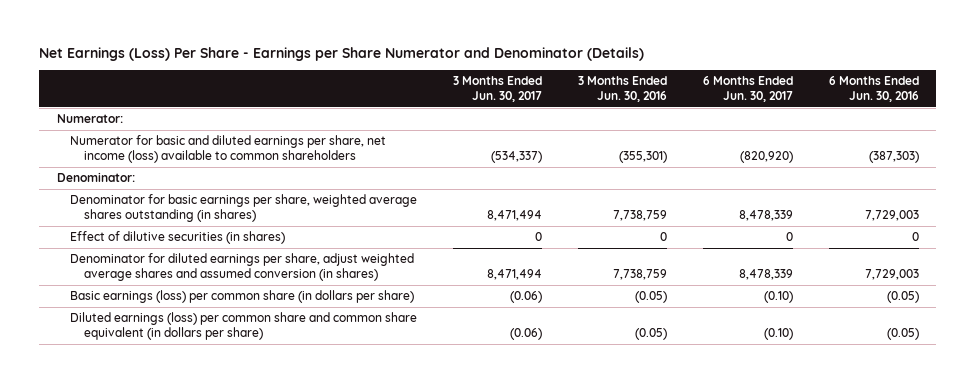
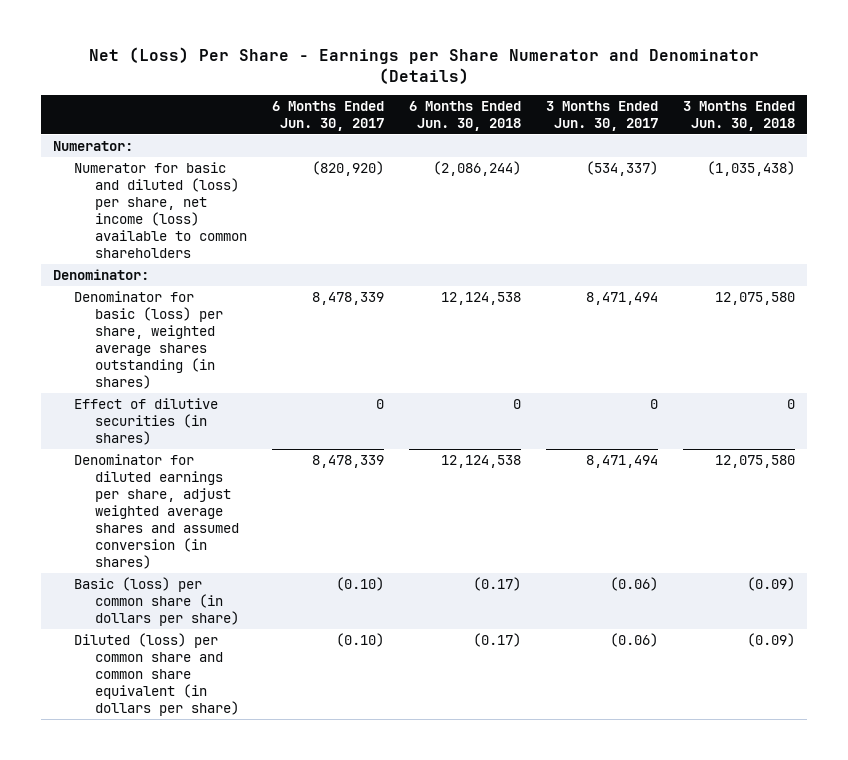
- Net Earnings (Loss) Per Share - Earnings per Share Numerator and Denominator (Details)
+ Net (Loss) Per Share - Earnings per Share Numerator and Denominator (Details)
- | 3 Months Ended Jun. 30, 2017 | 3 Months Ended Jun. 30, 2016 | 6 Months Ended Jun. 30, 2017 | 6 Months Ended Jun. 30, 2016
+ | 6 Months Ended Jun. 30, 2017 | 6 Months Ended Jun. 30, 2018 | 3 Months Ended Jun. 30, 2017 | 3 Months Ended Jun. 30, 2018
- Numerator for basic and diluted earnings per share, net income (loss) available to common shareholders | (534,337) | (355,301) | (820,920) | (387,303)
+ Numerator for basic and diluted (loss) per share, net income (loss) available to common shareholders | (820,920) | (2,086,244) | (534,337) | (1,035,438)
- Denominator for basic earnings per share, weighted average shares outstanding (in shares) | 8,471,494 | 7,738,759 | 8,478,339 | 7,729,003
+ Denominator for basic (loss) per share, weighted average shares outstanding (in shares) | 8,478,339 | 12,124,538 | 8,471,494 | 12,075,580
- Basic earnings (loss) per common share (in dollars per share) | (0.06) | (0.05) | (0.10) | (0.05)
- Diluted earnings (loss) per common share and common share equivalent (in dollars per share) | (0.06) | (0.05) | (0.10) | (0.05)
+ Basic (loss) per common share (in dollars per share) | (0.10) | (0.17) | (0.06) | (0.09)
+ Diluted (loss) per common share and common share equivalent (in dollars per share) | (0.10) | (0.17) | (0.06) | (0.09)

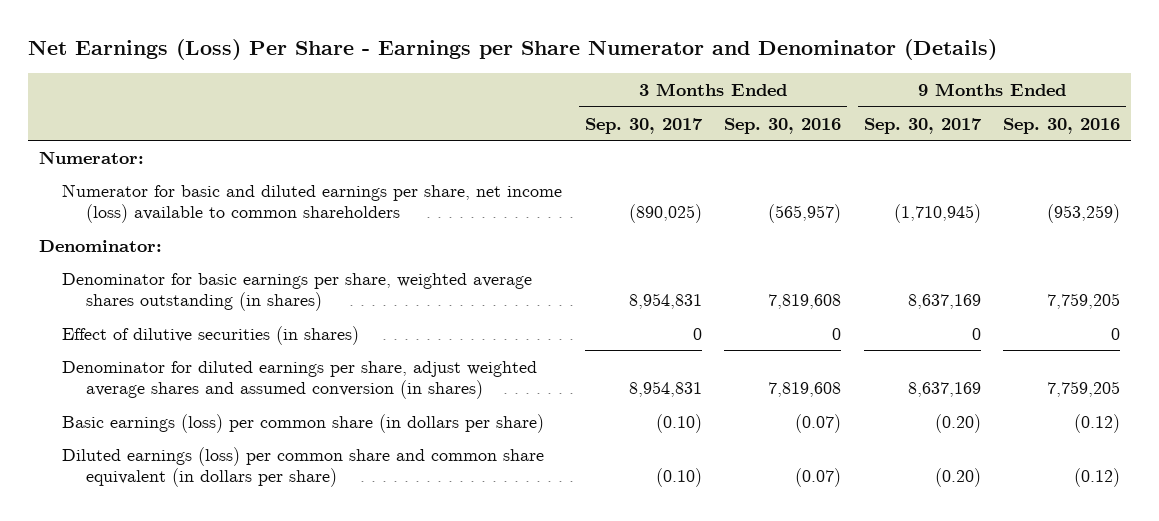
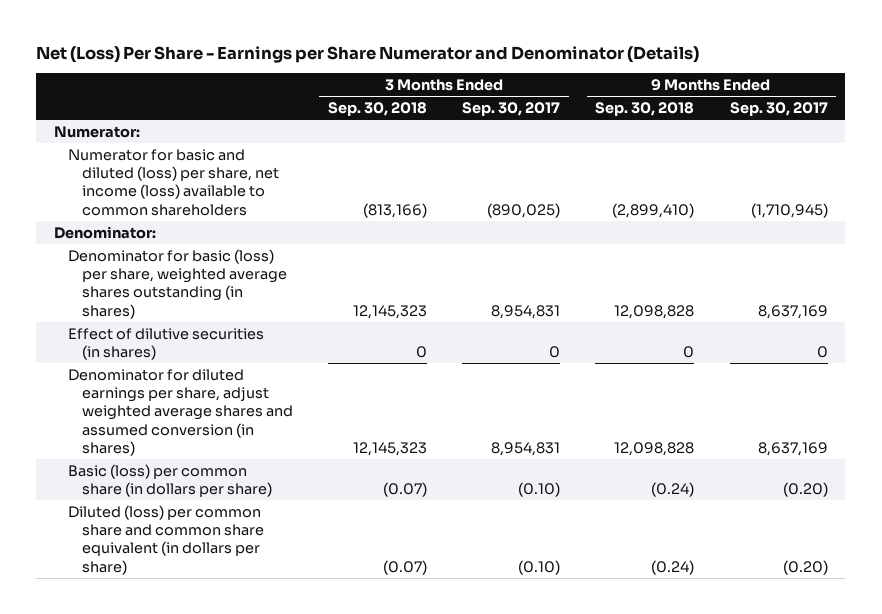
- Net Earnings (Loss) Per Share - Earnings per Share Numerator and Denominator (Details)
+ Net (Loss) Per Share - Earnings per Share Numerator and Denominator (Details)
- | 3 Months Ended Sep. 30, 2017 | 3 Months Ended Sep. 30, 2016 | 9 Months Ended Sep. 30, 2017 | 9 Months Ended Sep. 30, 2016
+ | 3 Months Ended Sep. 30, 2018 | 3 Months Ended Sep. 30, 2017 | 9 Months Ended Sep. 30, 2018 | 9 Months Ended Sep. 30, 2017
- Numerator for basic and diluted earnings per share, net income (loss) available to common shareholders | (890,025) | (565,957) | (1,710,945) | (953,259)
+ Numerator for basic and diluted (loss) per share, net income (loss) available to common shareholders | (813,166) | (890,025) | (2,899,410) | (1,710,945)
- Denominator for basic earnings per share, weighted average shares outstanding (in shares) | 8,954,831 | 7,819,608 | 8,637,169 | 7,759,205
+ Denominator for basic (loss) per share, weighted average shares outstanding (in shares) | 12,145,323 | 8,954,831 | 12,098,828 | 8,637,169
- Basic earnings (loss) per common share (in dollars per share) | (0.10) | (0.07) | (0.20) | (0.12)
- Diluted earnings (loss) per common share and common share equivalent (in dollars per share) | (0.10) | (0.07) | (0.20) | (0.12)
+ Basic (loss) per common share (in dollars per share) | (0.07) | (0.10) | (0.24) | (0.20)
+ Diluted (loss) per common share and common share equivalent (in dollars per share) | (0.07) | (0.10) | (0.24) | (0.20)

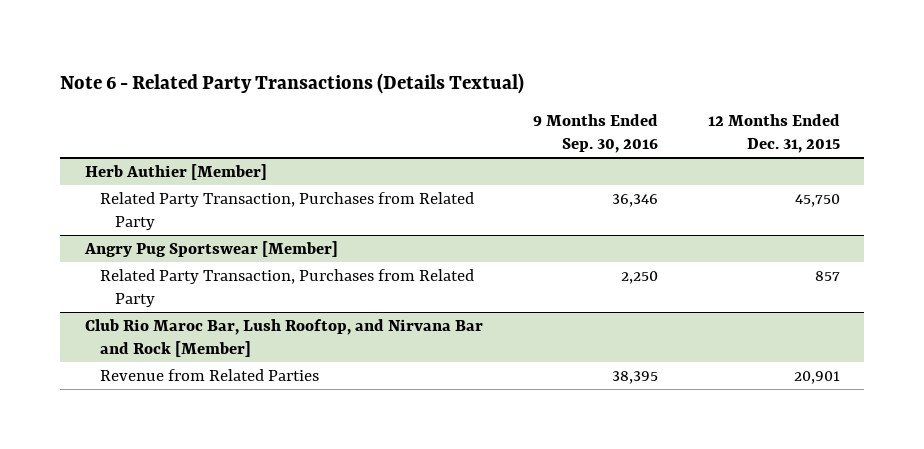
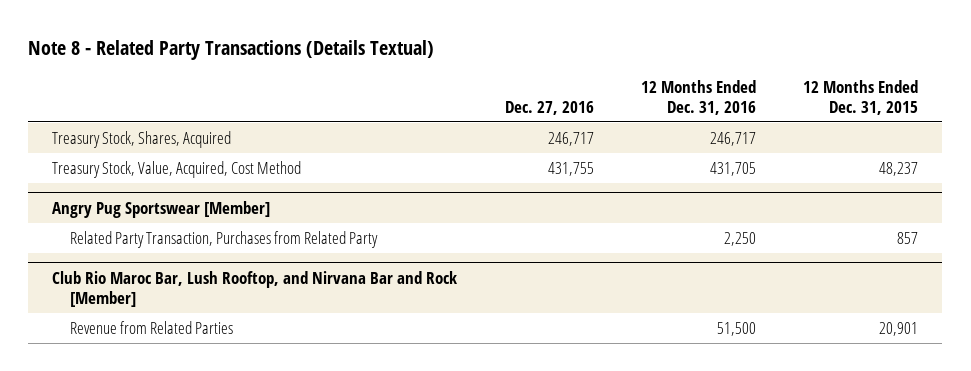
- Note 6 - Related Party Transactions (Details Textual)
+ Note 8 - Related Party Transactions (Details Textual)
- | 9 Months Ended Sep. 30, 2016 | 12 Months Ended Dec. 31, 2015
+ | Dec. 27, 2016 | 12 Months Ended Dec. 31, 2016 | 12 Months Ended Dec. 31, 2015
- Herb Authier [Member]
- Related Party Transaction, Purchases from Related Party | 36,346 | 45,750
+ Treasury Stock, Shares, Acquired | 246,717 | 246,717 |
+ Treasury Stock, Value, Acquired, Cost Method | 431,755 | 431,705 | 48,237

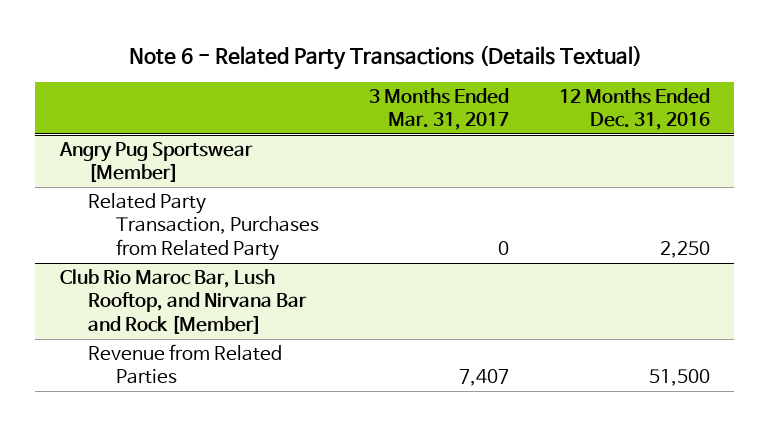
- Note 8 - Related Party Transactions (Details Textual)
+ Note 6 - Related Party Transactions (Details Textual)
- | Dec. 27, 2016 | 12 Months Ended Dec. 31, 2016 | 12 Months Ended Dec. 31, 2015
+ | 3 Months Ended Mar. 31, 2017 | 12 Months Ended Dec. 31, 2016
- Treasury Stock, Shares, Acquired | 246,717 | 246,717 |
- Treasury Stock, Value, Acquired, Cost Method | 431,755 | 431,705 | 48,237

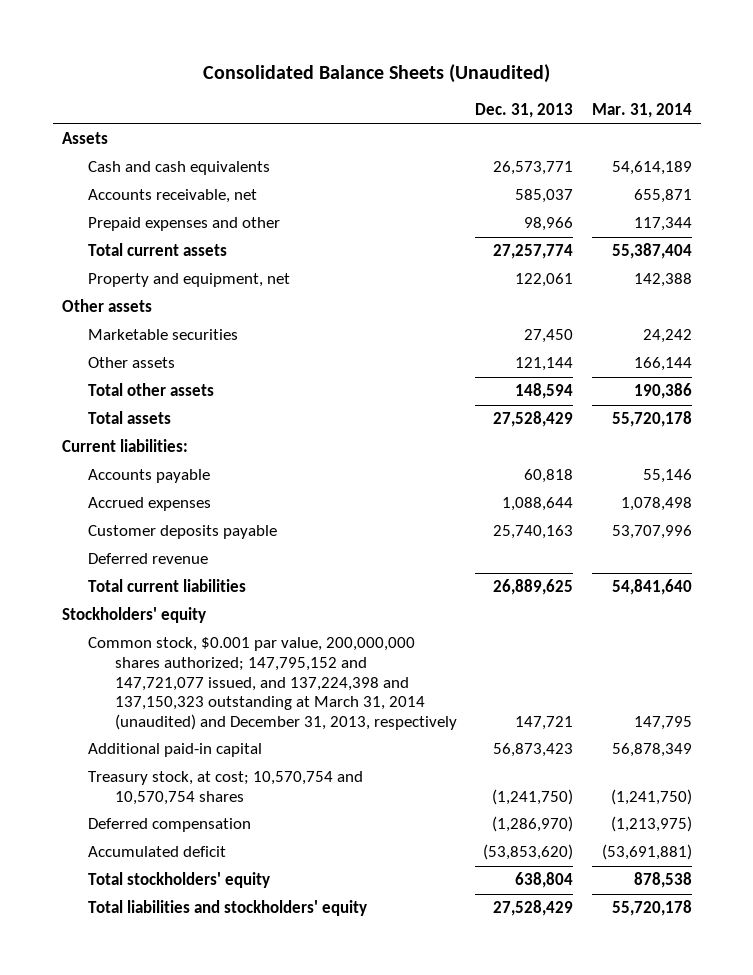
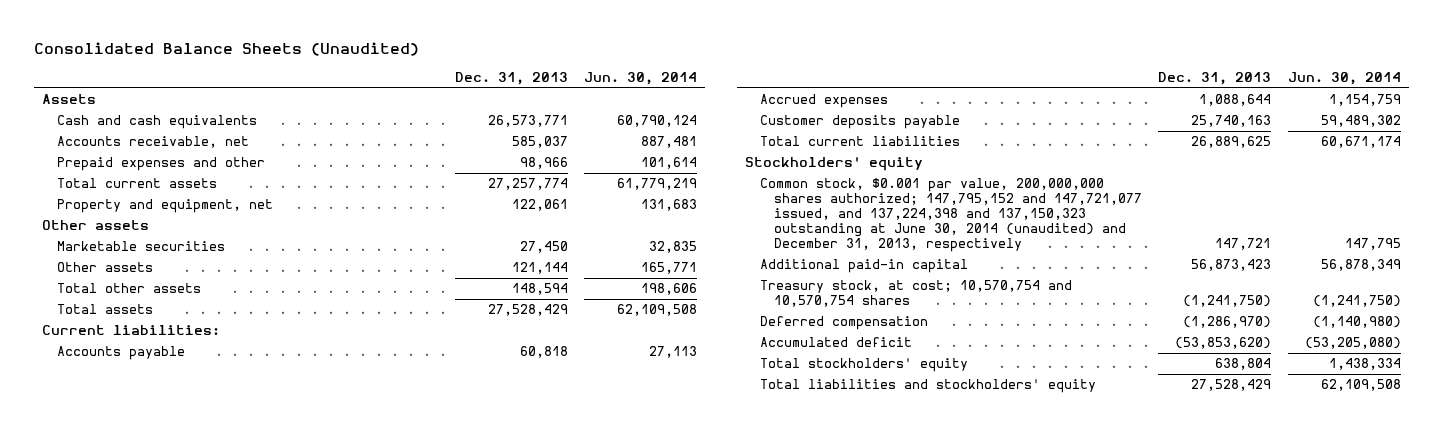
- | Dec. 31, 2013 | Mar. 31, 2014
+ | Dec. 31, 2013 | Jun. 30, 2014
- Deferred revenue
- Common stock, $0.001 par value, 200,000,000 shares authorized; 147,795,152 and 147,721,077 issued, and 137,224,398 and 137,150,323 outstanding at March 31, 2014 (unaudited) and December 31, 2013, respectively | 147,721 | 147,795
+ Common stock, $0.001 par value, 200,000,000 shares authorized; 147,795,152 and 147,721,077 issued, and 137,224,398 and 137,150,323 outstanding at June 30, 2014 (unaudited) and December 31, 2013, respectively | 147,721 | 147,795

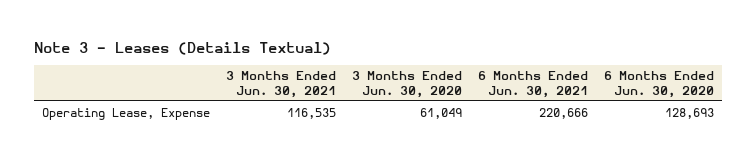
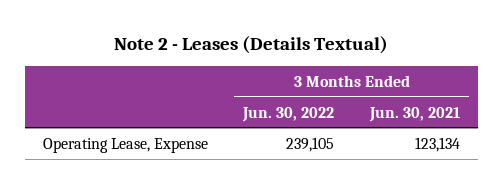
- Note 3 - Leases (Details Textual)
+ Note 2 - Leases (Details Textual)
- | 3 Months Ended Jun. 30, 2021 | 3 Months Ended Jun. 30, 2020 | 6 Months Ended Jun. 30, 2021 | 6 Months Ended Jun. 30, 2020
+ | 3 Months Ended Jun. 30, 2022 | 3 Months Ended Jun. 30, 2021
- Operating Lease, Expense | 116,535 | 61,049 | 220,666 | 128,693
+ Operating Lease, Expense | 239,105 | 123,134

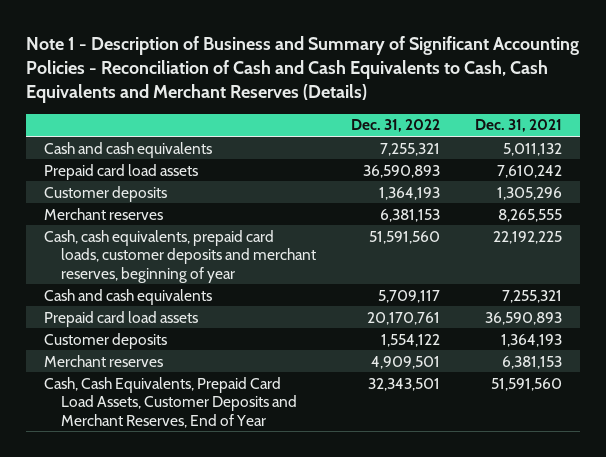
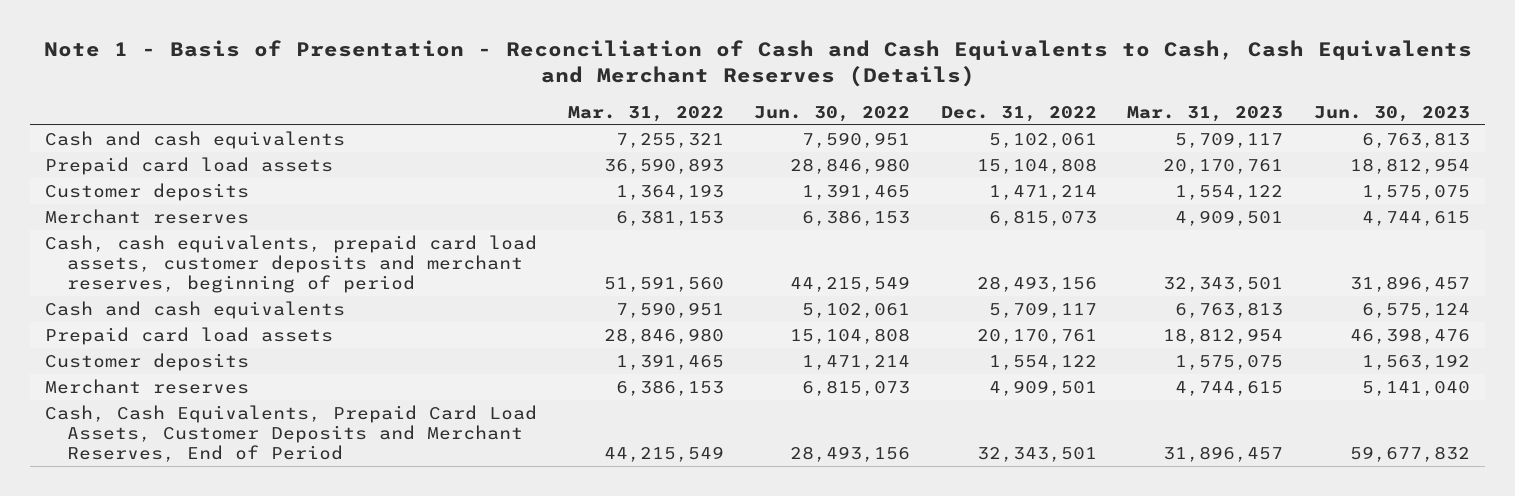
- Note 1 - Description of Business and Summary of Significant Accounting Policies - Reconciliation of Cash and Cash Equivalents to Cash, Cash Equivalents and Merchant Reserves (Details)
+ Note 1 - Basis of Presentation - Reconciliation of Cash and Cash Equivalents to Cash, Cash Equivalents and Merchant Reserves (Details)
- | Dec. 31, 2022 | Dec. 31, 2021
+ | Mar. 31, 2022 | Jun. 30, 2022 | Dec. 31, 2022 | Mar. 31, 2023 | Jun. 30, 2023
- Cash and cash equivalents | 7,255,321 | 5,011,132
- Prepaid card load assets | 36,590,893 | 7,610,242
- Customer deposits | 1,364,193 | 1,305,296
- Merchant reserves | 6,381,153 | 8,265,555
- Cash, cash equivalents, prepaid card loads, customer deposits and merchant reserves, beginning of year | 51,591,560 | 22,192,225
+ Cash and cash equivalents | 7,255,321 | 7,590,951 | 5,102,061 | 5,709,117 | 6,763,813
+ Prepaid card load assets | 36,590,893 | 28,846,980 | 15,104,808 | 20,170,761 | 18,812,954
+ Customer deposits | 1,364,193 | 1,391,465 | 1,471,214 | 1,554,122 | 1,575,075
+ Merchant reserves | 6,381,153 | 6,386,153 | 6,815,073 | 4,909,501 | 4,744,615
+ Cash, cash equivalents, prepaid card load assets, customer deposits and merchant reserves, beginning of period | 51,591,560 | 44,215,549 | 28,493,156 | 32,343,501 | 31,896,457
- Cash, Cash Equivalents, Prepaid Card Load Assets, Customer Deposits and Merchant Reserves, End of Year | 32,343,501 | 51,591,560
+ Cash, Cash Equivalents, Prepaid Card Load Assets, Customer Deposits and Merchant Reserves, End of Period | 44,215,549 | 28,493,156 | 32,343,501 | 31,896,457 | 59,677,832

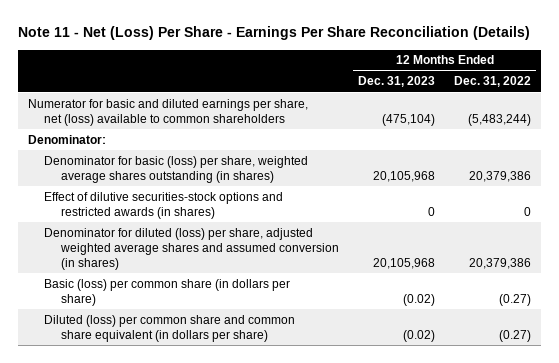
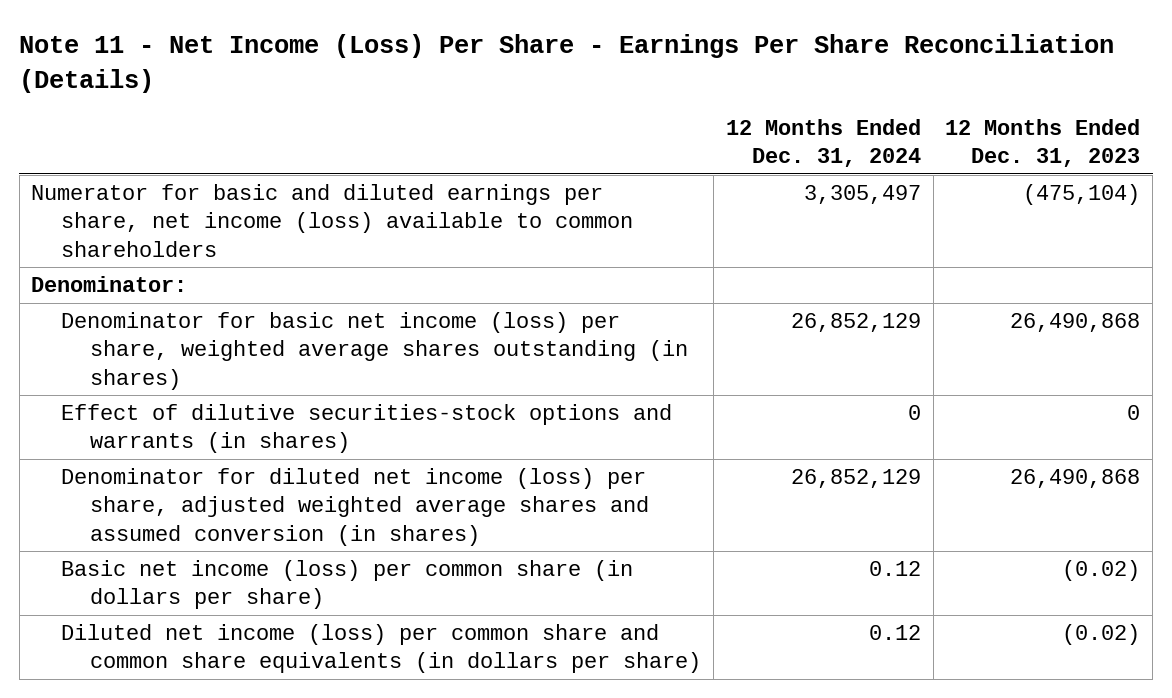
- Note 11 - Net (Loss) Per Share - Earnings Per Share Reconciliation (Details)
+ Note 11 - Net Income (Loss) Per Share - Earnings Per Share Reconciliation (Details)
- | 12 Months Ended Dec. 31, 2023 | 12 Months Ended Dec. 31, 2022
+ | 12 Months Ended Dec. 31, 2024 | 12 Months Ended Dec. 31, 2023
- Numerator for basic and diluted earnings per share, net (loss) available to common shareholders | (475,104) | (5,483,244)
+ Numerator for basic and diluted earnings per share, net income (loss) available to common shareholders | 3,305,497 | (475,104)
- Denominator for basic (loss) per share, weighted average shares outstanding (in shares) | 20,105,968 | 20,379,386
- Effect of dilutive securities-stock options and restricted awards (in shares) | 0 | 0
- Denominator for diluted (loss) per share, adjusted weighted average shares and assumed conversion (in shares) | 20,105,968 | 20,379,386
- Basic (loss) per common share (in dollars per share) | (0.02) | (0.27)
- Diluted (loss) per common share and common share equivalent (in dollars per share) | (0.02) | (0.27)
+ Denominator for basic net income (loss) per share, weighted average shares outstanding (in shares) | 26,852,129 | 26,490,868
+ Effect of dilutive securities-stock options and warrants (in shares) | 0 | 0
+ Denominator for diluted net income (loss) per share, adjusted weighted average shares and assumed conversion (in shares) | 26,852,129 | 26,490,868
+ Basic net income (loss) per common share (in dollars per share) | 0.12 | (0.02)
+ Diluted net income (loss) per common share and common share equivalents (in dollars per share) | 0.12 | (0.02)

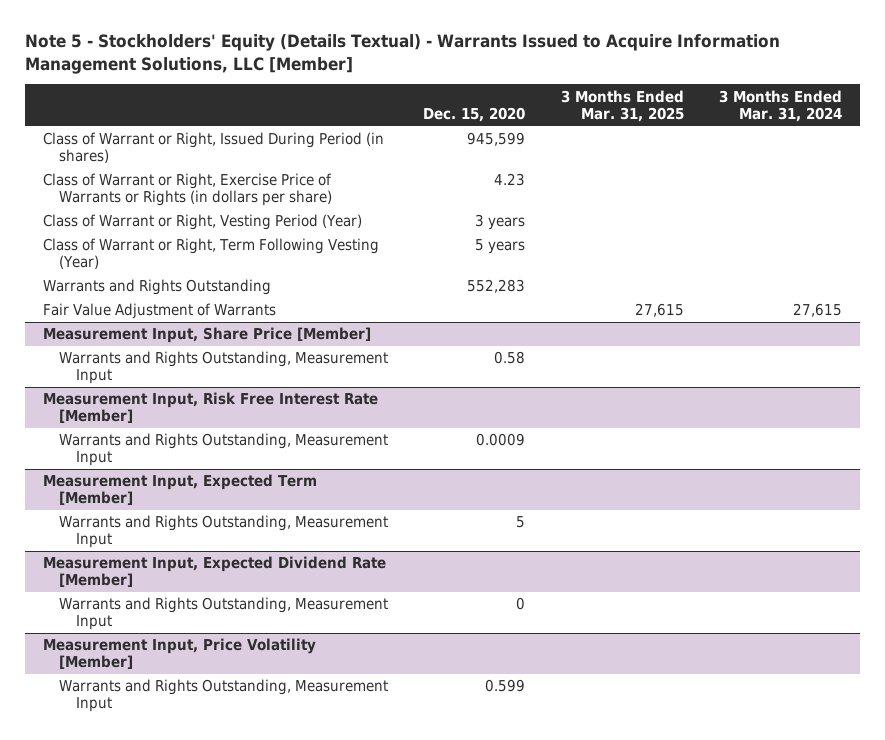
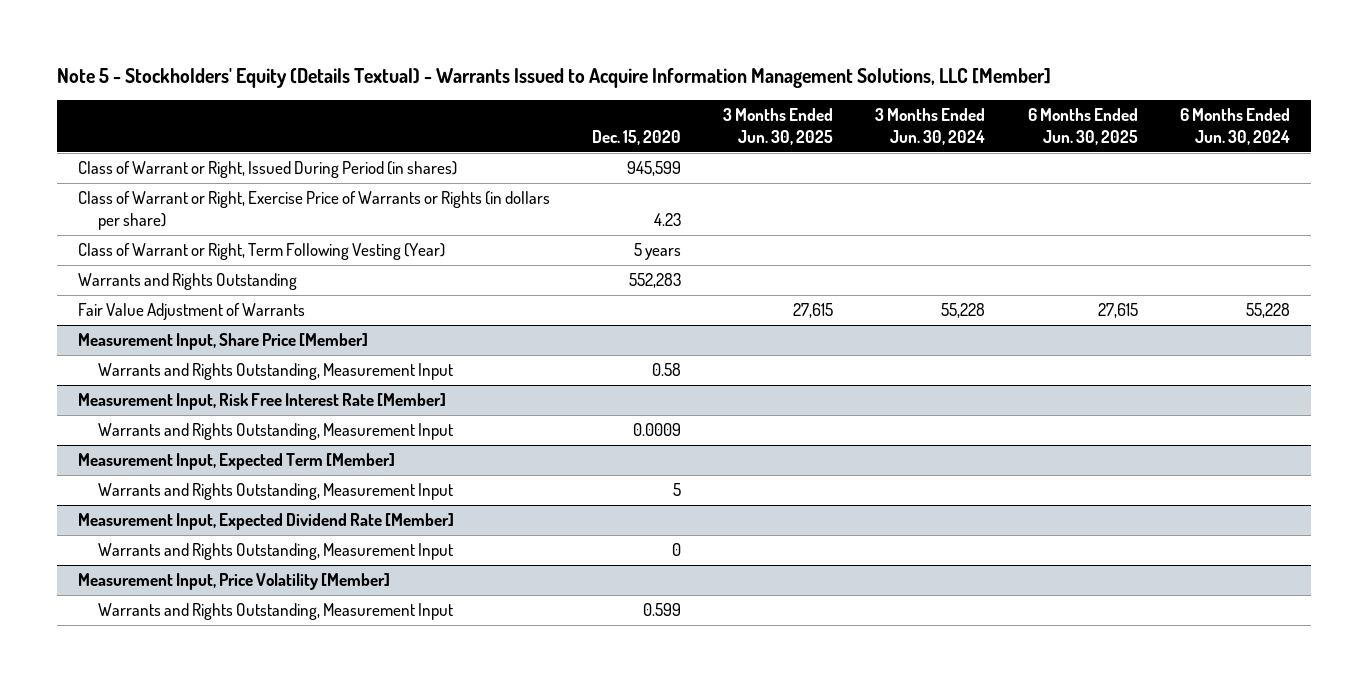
- | Dec. 15, 2020 | 3 Months Ended Mar. 31, 2025 | 3 Months Ended Mar. 31, 2024
+ | Dec. 15, 2020 | 3 Months Ended Jun. 30, 2025 | 3 Months Ended Jun. 30, 2024 | 6 Months Ended Jun. 30, 2025 | 6 Months Ended Jun. 30, 2024
- Class of Warrant or Right, Vesting Period (Year) | 3 years | |

